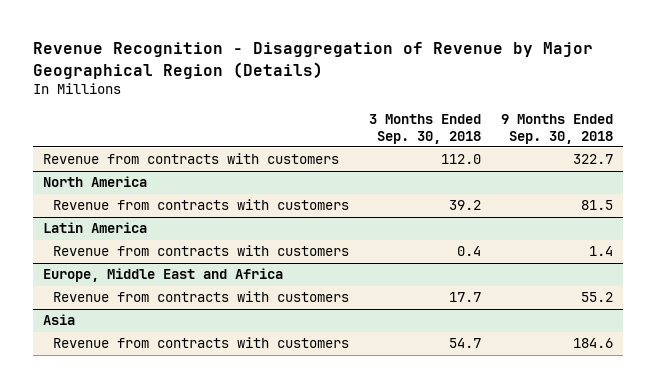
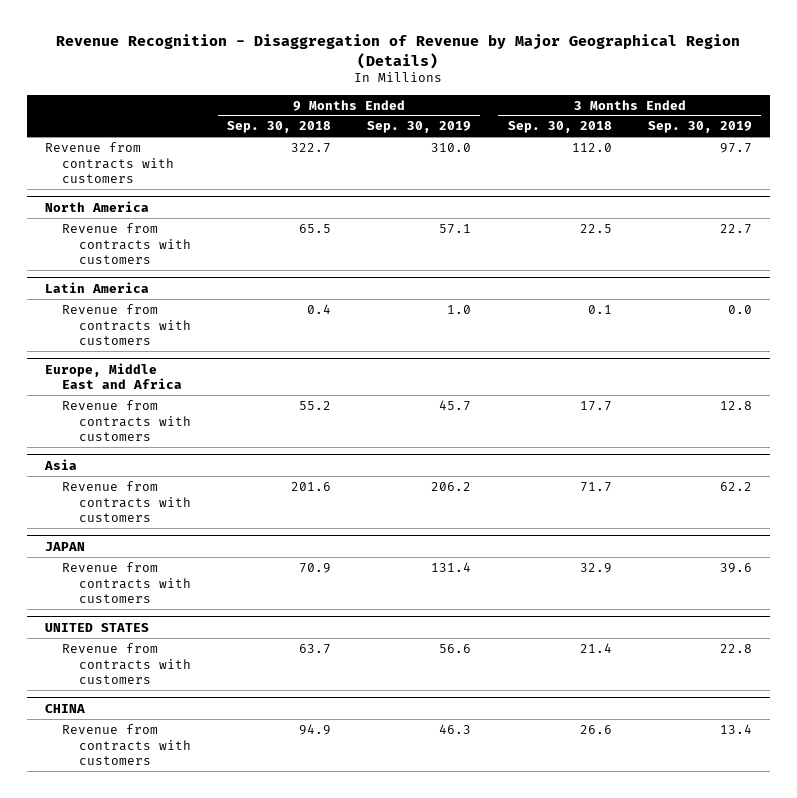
- | 3 Months Ended Sep. 30, 2018 | 9 Months Ended Sep. 30, 2018
+ | 9 Months Ended Sep. 30, 2018 | 9 Months Ended Sep. 30, 2019 | 3 Months Ended Sep. 30, 2018 | 3 Months Ended Sep. 30, 2019
@ North America
- Revenue from contracts with customers | 39.2 | 81.5
+ Revenue from contracts with customers | 65.5 | 57.1 | 22.5 | 22.7
@ Latin America
- Revenue from contracts with customers | 0.4 | 1.4
+ Revenue from contracts with customers | 0.4 | 1.0 | 0.1 | 0.0
@ Asia
- Revenue from contracts with customers | 54.7 | 184.6
+ Revenue from contracts with customers | 201.6 | 206.2 | 71.7 | 62.2
+ JAPAN
+ Revenue from contracts with customers | 70.9 | 131.4 | 32.9 | 39.6
+ UNITED STATES
+ Revenue from contracts with customers | 63.7 | 56.6 | 21.4 | 22.8
+ CHINA
+ Revenue from contracts with customers | 94.9 | 46.3 | 26.6 | 13.4

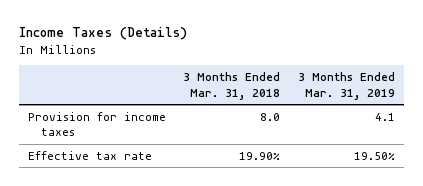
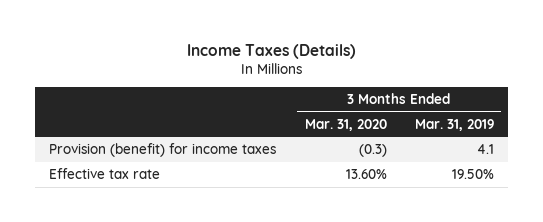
- | 3 Months Ended Mar. 31, 2018 | 3 Months Ended Mar. 31, 2019
+ | 3 Months Ended Mar. 31, 2020 | 3 Months Ended Mar. 31, 2019
- Provision for income taxes | 8.0 | 4.1
+ Provision (benefit) for income taxes | (0.3) | 4.1

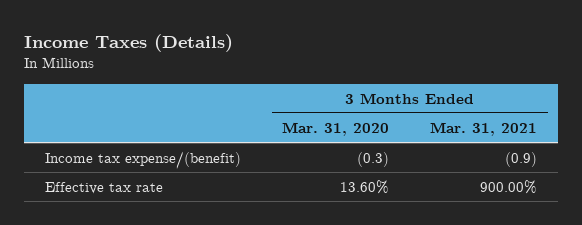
- | 3 Months Ended Mar. 31, 2020 | 3 Months Ended Mar. 31, 2019
+ | 3 Months Ended Mar. 31, 2020 | 3 Months Ended Mar. 31, 2021
- Provision (benefit) for income taxes | (0.3) | 4.1
+ Income tax expense/(benefit) | (0.3) | (0.9)

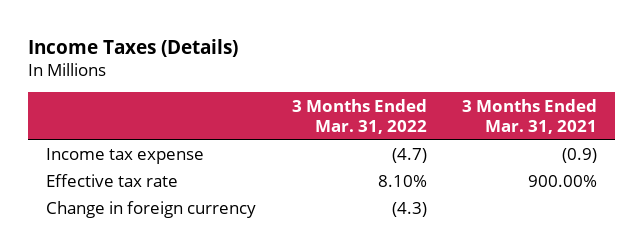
- | 3 Months Ended Mar. 31, 2020 | 3 Months Ended Mar. 31, 2021
+ | 3 Months Ended Mar. 31, 2022 | 3 Months Ended Mar. 31, 2021
- Income tax expense/(benefit) | (0.3) | (0.9)
+ Income tax expense | (4.7) | (0.9)
+ Change in foreign currency | (4.3) |

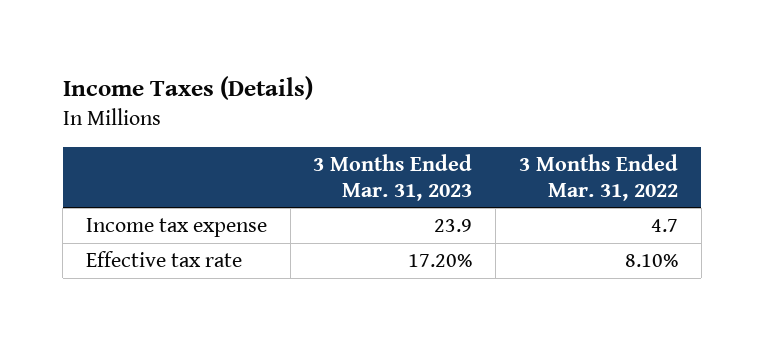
- | 3 Months Ended Mar. 31, 2022 | 3 Months Ended Mar. 31, 2021
+ | 3 Months Ended Mar. 31, 2023 | 3 Months Ended Mar. 31, 2022
- Income tax expense | (4.7) | (0.9)
+ Income tax expense | 23.9 | 4.7
- Change in foreign currency | (4.3) |

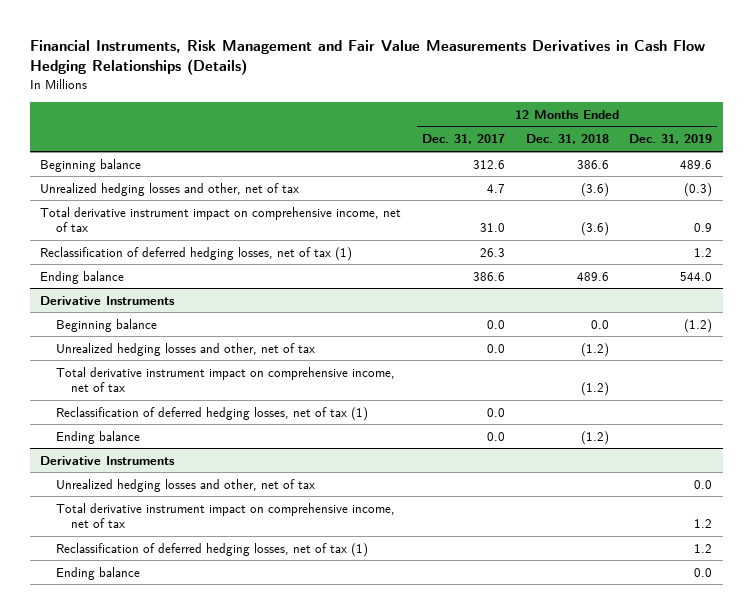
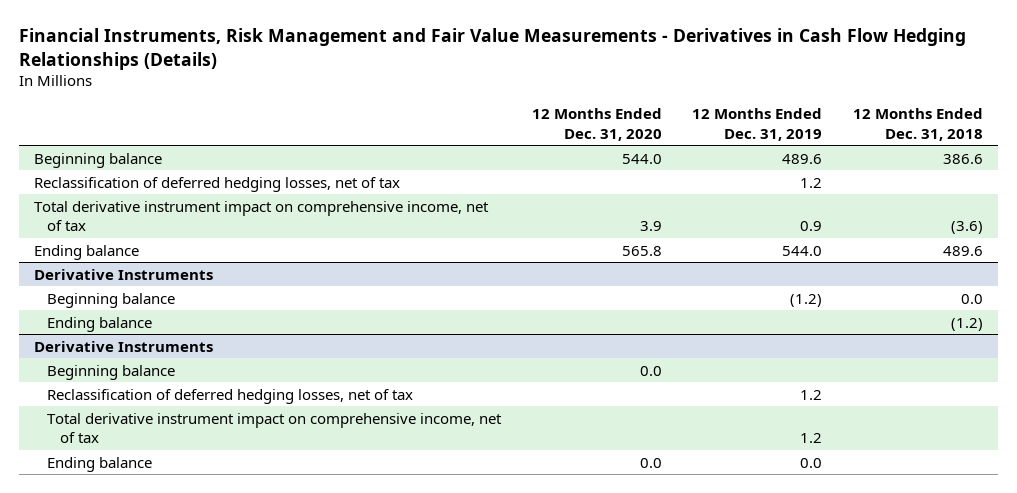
- Financial Instruments, Risk Management and Fair Value Measurements Derivatives in Cash Flow Hedging Relationships (Details)
+ Financial Instruments, Risk Management and Fair Value Measurements - Derivatives in Cash Flow Hedging Relationships (Details)
- | 12 Months Ended Dec. 31, 2017 | 12 Months Ended Dec. 31, 2018 | 12 Months Ended Dec. 31, 2019
+ | 12 Months Ended Dec. 31, 2020 | 12 Months Ended Dec. 31, 2019 | 12 Months Ended Dec. 31, 2018
- Unrealized hedging losses and other, net of tax | 4.7 | (3.6) | (0.3)
+ Reclassification of deferred hedging losses, net of tax | | 1.2 |
- Reclassification of deferred hedging losses, net of tax (1) | 26.3 | | 1.2
@ Derivative Instruments
- Unrealized hedging losses and other, net of tax | 0.0 | (1.2) |
- Total derivative instrument impact on comprehensive income, net of tax | | (1.2) |
- Reclassification of deferred hedging losses, net of tax (1) | 0.0 | |
- Unrealized hedging losses and other, net of tax | | | 0.0
+ Beginning balance | 0.0 | |
+ Reclassification of deferred hedging losses, net of tax | | 1.2 |
- Reclassification of deferred hedging losses, net of tax (1) | | | 1.2

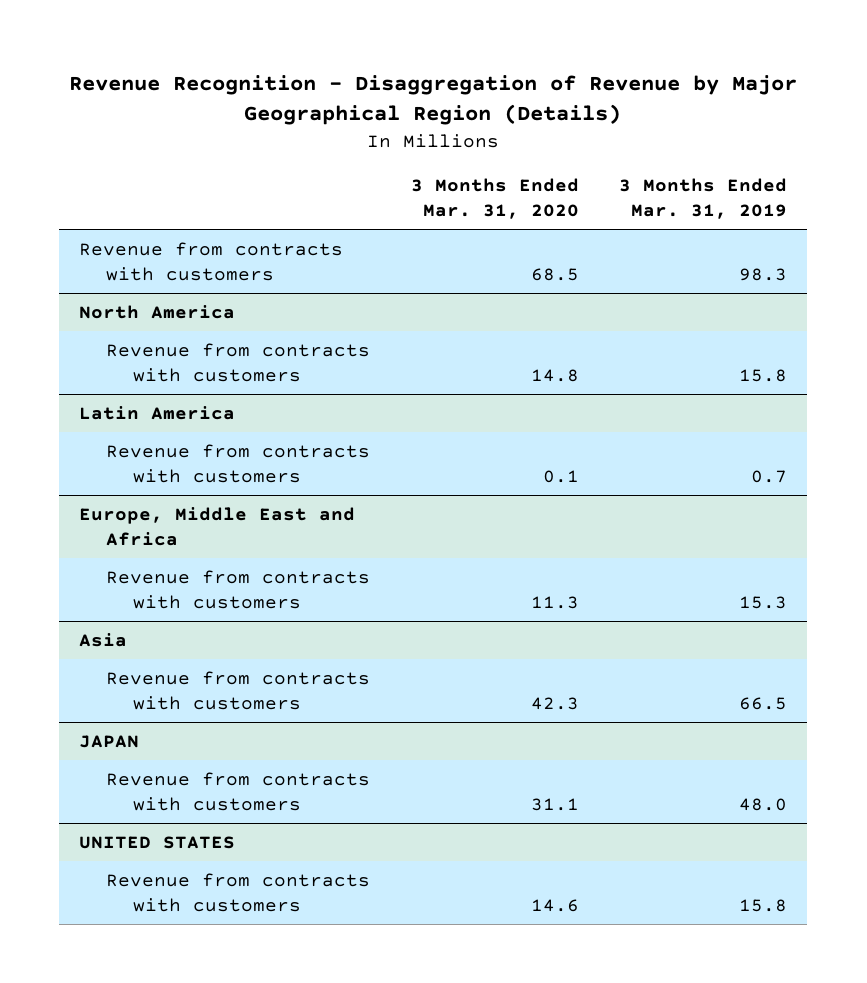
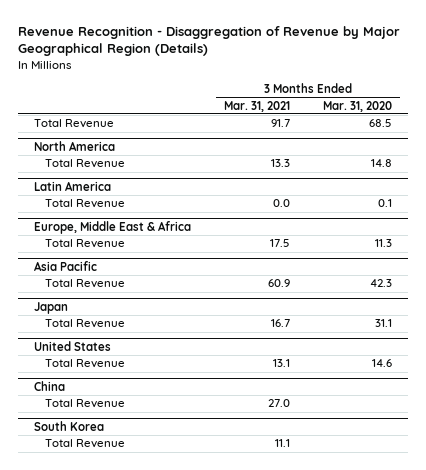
- | 3 Months Ended Mar. 31, 2020 | 3 Months Ended Mar. 31, 2019
+ | 3 Months Ended Mar. 31, 2021 | 3 Months Ended Mar. 31, 2020
- Revenue from contracts with customers | 68.5 | 98.3
+ Total Revenue | 91.7 | 68.5
@ North America
- Revenue from contracts with customers | 14.8 | 15.8
+ Total Revenue | 13.3 | 14.8
@ Latin America
- Revenue from contracts with customers | 0.1 | 0.7
- Europe, Middle East and Africa
- Revenue from contracts with customers | 11.3 | 15.3
- Asia
- Revenue from contracts with customers | 42.3 | 66.5
- JAPAN
- Revenue from contracts with customers | 31.1 | 48.0
- UNITED STATES
- Revenue from contracts with customers | 14.6 | 15.8
@ Latin America
+ Total Revenue | 0.0 | 0.1
+ Europe, Middle East & Africa
+ Total Revenue | 17.5 | 11.3
+ Asia Pacific
+ Total Revenue | 60.9 | 42.3
+ Japan
+ Total Revenue | 16.7 | 31.1
+ United States
+ Total Revenue | 13.1 | 14.6
+ China
+ Total Revenue | 27.0 |
+ South Korea
+ Total Revenue | 11.1 |

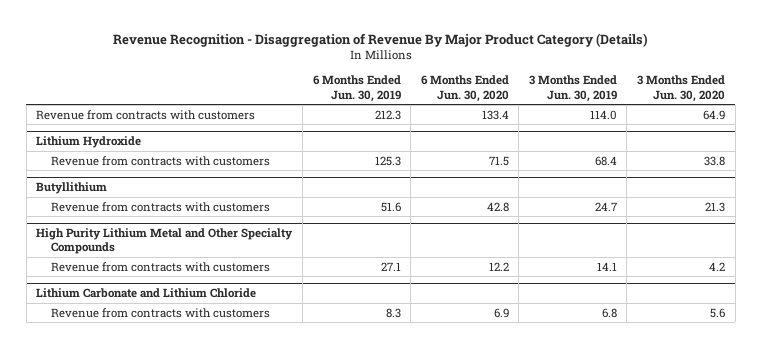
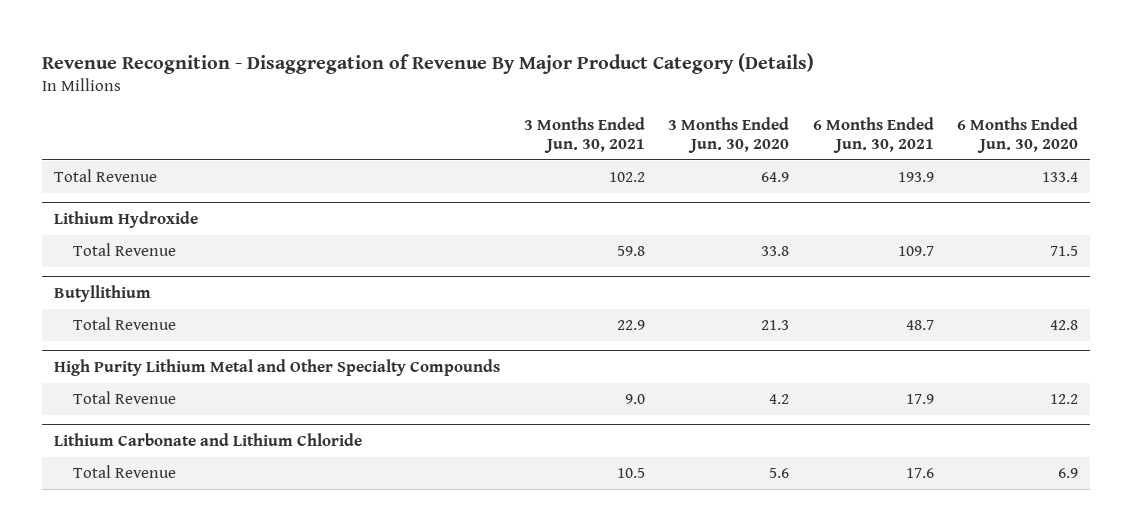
- | 6 Months Ended Jun. 30, 2019 | 6 Months Ended Jun. 30, 2020 | 3 Months Ended Jun. 30, 2019 | 3 Months Ended Jun. 30, 2020
+ | 3 Months Ended Jun. 30, 2021 | 3 Months Ended Jun. 30, 2020 | 6 Months Ended Jun. 30, 2021 | 6 Months Ended Jun. 30, 2020
- Revenue from contracts with customers | 212.3 | 133.4 | 114.0 | 64.9
+ Total Revenue | 102.2 | 64.9 | 193.9 | 133.4
@ Lithium Hydroxide
- Revenue from contracts with customers | 125.3 | 71.5 | 68.4 | 33.8
+ Total Revenue | 59.8 | 33.8 | 109.7 | 71.5
@ Butyllithium
- Revenue from contracts with customers | 51.6 | 42.8 | 24.7 | 21.3
+ Total Revenue | 22.9 | 21.3 | 48.7 | 42.8
@ High Purity Lithium Metal and Other Specialty Compounds
- Revenue from contracts with customers | 27.1 | 12.2 | 14.1 | 4.2
+ Total Revenue | 9.0 | 4.2 | 17.9 | 12.2
@ Lithium Carbonate and Lithium Chloride
- Revenue from contracts with customers | 8.3 | 6.9 | 6.8 | 5.6
+ Total Revenue | 10.5 | 5.6 | 17.6 | 6.9

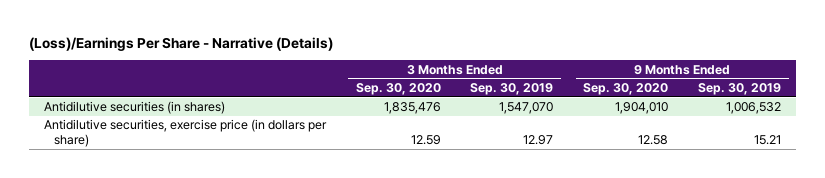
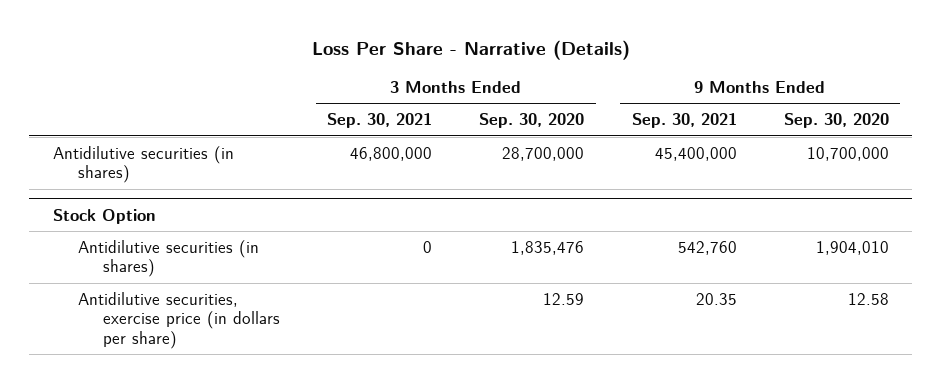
- (Loss)/Earnings Per Share - Narrative (Details)
+ Loss Per Share - Narrative (Details)
- | 3 Months Ended Sep. 30, 2020 | 3 Months Ended Sep. 30, 2019 | 9 Months Ended Sep. 30, 2020 | 9 Months Ended Sep. 30, 2019
+ | 3 Months Ended Sep. 30, 2021 | 3 Months Ended Sep. 30, 2020 | 9 Months Ended Sep. 30, 2021 | 9 Months Ended Sep. 30, 2020
+ Antidilutive securities (in shares) | 46,800,000 | 28,700,000 | 45,400,000 | 10,700,000
+ Stock Option

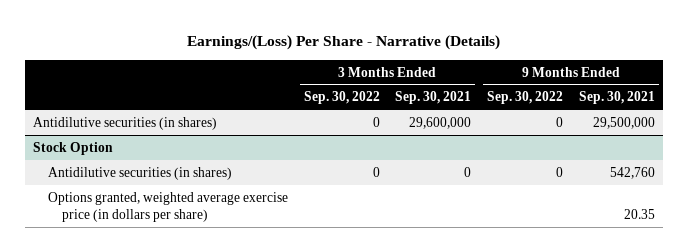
- Loss Per Share - Narrative (Details)
+ Earnings/(Loss) Per Share - Narrative (Details)
- | 3 Months Ended Sep. 30, 2021 | 3 Months Ended Sep. 30, 2020 | 9 Months Ended Sep. 30, 2021 | 9 Months Ended Sep. 30, 2020
+ | 3 Months Ended Sep. 30, 2022 | 3 Months Ended Sep. 30, 2021 | 9 Months Ended Sep. 30, 2022 | 9 Months Ended Sep. 30, 2021
- Antidilutive securities (in shares) | 46,800,000 | 28,700,000 | 45,400,000 | 10,700,000
+ Antidilutive securities (in shares) | 0 | 29,600,000 | 0 | 29,500,000
@ Stock Option
- Antidilutive securities, exercise price (in dollars per share) | | 12.59 | 20.35 | 12.58
+ Options granted, weighted average exercise price (in dollars per share) | | | | 20.35

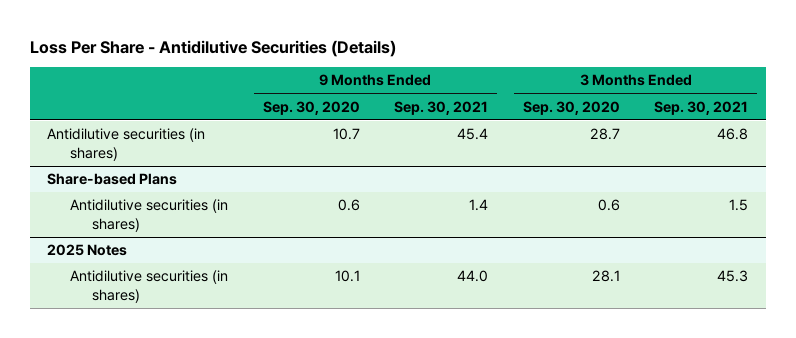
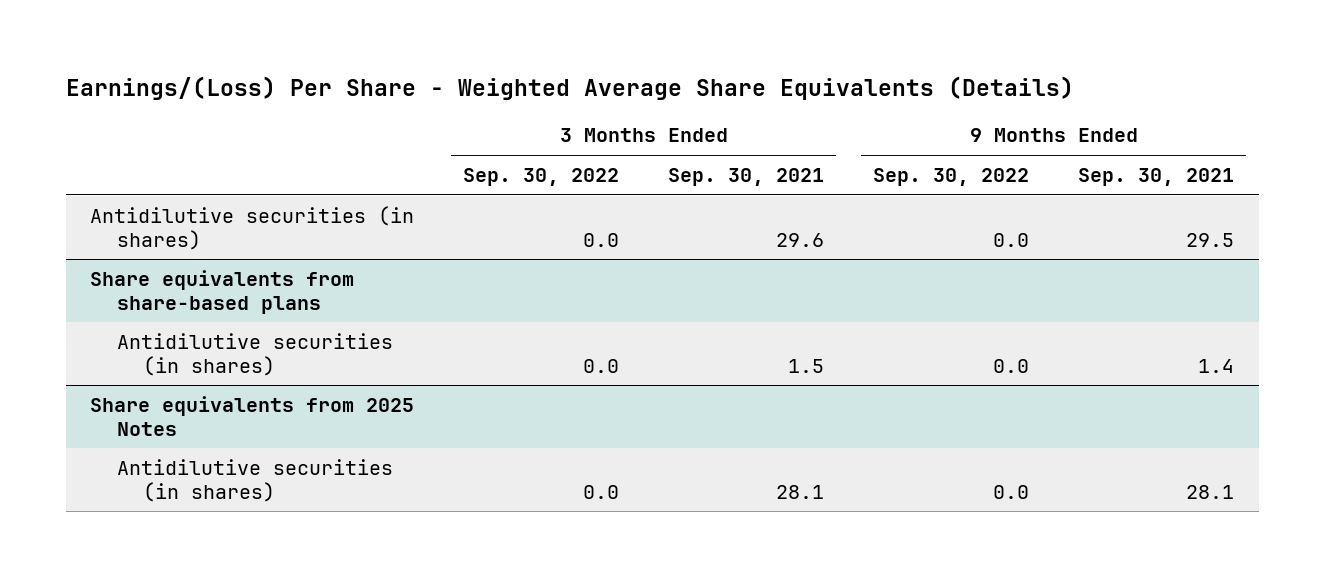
- Loss Per Share - Antidilutive Securities (Details)
+ Earnings/(Loss) Per Share - Weighted Average Share Equivalents (Details)
- | 9 Months Ended Sep. 30, 2020 | 9 Months Ended Sep. 30, 2021 | 3 Months Ended Sep. 30, 2020 | 3 Months Ended Sep. 30, 2021
+ | 3 Months Ended Sep. 30, 2022 | 3 Months Ended Sep. 30, 2021 | 9 Months Ended Sep. 30, 2022 | 9 Months Ended Sep. 30, 2021
- Antidilutive securities (in shares) | 10.7 | 45.4 | 28.7 | 46.8
- Share-based Plans
+ Antidilutive securities (in shares) | 0.0 | 29.6 | 0.0 | 29.5
+ Share equivalents from share-based plans
- 2025 Notes
- Antidilutive securities (in shares) | 10.1 | 44.0 | 28.1 | 45.3
+ Share equivalents from 2025 Notes
+ Antidilutive securities (in shares) | 0.0 | 28.1 | 0.0 | 28.1

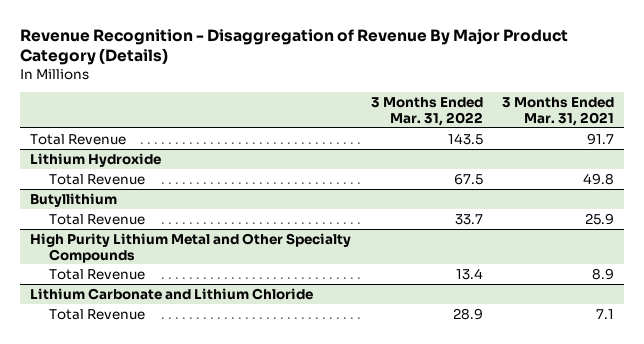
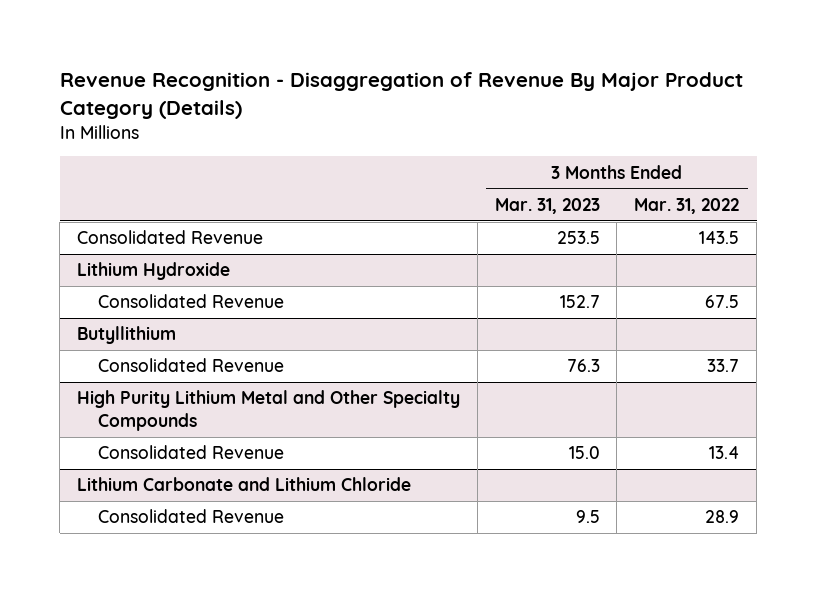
- | 3 Months Ended Mar. 31, 2022 | 3 Months Ended Mar. 31, 2021
+ | 3 Months Ended Mar. 31, 2023 | 3 Months Ended Mar. 31, 2022
- Total Revenue | 143.5 | 91.7
+ Consolidated Revenue | 253.5 | 143.5
@ Lithium Hydroxide
- Total Revenue | 67.5 | 49.8
+ Consolidated Revenue | 152.7 | 67.5
@ Butyllithium
- Total Revenue | 33.7 | 25.9
+ Consolidated Revenue | 76.3 | 33.7
@ High Purity Lithium Metal and Other Specialty Compounds
- Total Revenue | 13.4 | 8.9
+ Consolidated Revenue | 15.0 | 13.4
@ Lithium Carbonate and Lithium Chloride
- Total Revenue | 28.9 | 7.1
+ Consolidated Revenue | 9.5 | 28.9

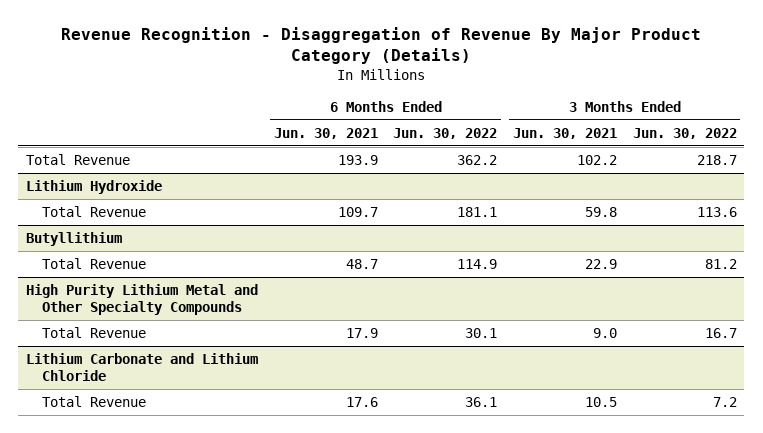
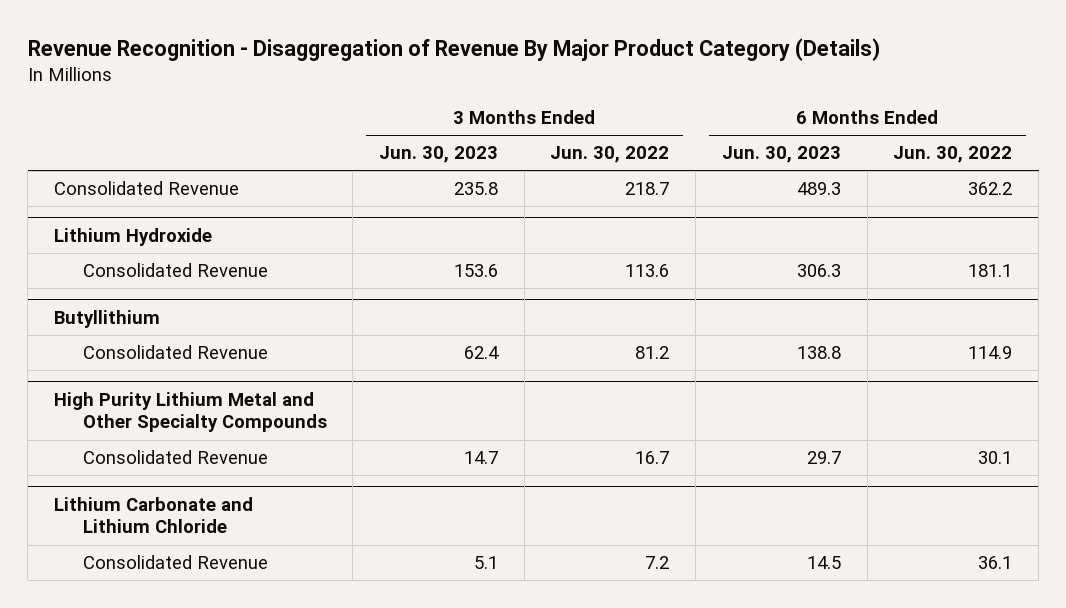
- | 6 Months Ended Jun. 30, 2021 | 6 Months Ended Jun. 30, 2022 | 3 Months Ended Jun. 30, 2021 | 3 Months Ended Jun. 30, 2022
+ | 3 Months Ended Jun. 30, 2023 | 3 Months Ended Jun. 30, 2022 | 6 Months Ended Jun. 30, 2023 | 6 Months Ended Jun. 30, 2022
- Total Revenue | 193.9 | 362.2 | 102.2 | 218.7
+ Consolidated Revenue | 235.8 | 218.7 | 489.3 | 362.2
@ Lithium Hydroxide
- Total Revenue | 109.7 | 181.1 | 59.8 | 113.6
+ Consolidated Revenue | 153.6 | 113.6 | 306.3 | 181.1
@ Butyllithium
- Total Revenue | 48.7 | 114.9 | 22.9 | 81.2
+ Consolidated Revenue | 62.4 | 81.2 | 138.8 | 114.9
@ High Purity Lithium Metal and Other Specialty Compounds
- Total Revenue | 17.9 | 30.1 | 9.0 | 16.7
+ Consolidated Revenue | 14.7 | 16.7 | 29.7 | 30.1
@ Lithium Carbonate and Lithium Chloride
- Total Revenue | 17.6 | 36.1 | 10.5 | 7.2
+ Consolidated Revenue | 5.1 | 7.2 | 14.5 | 36.1

